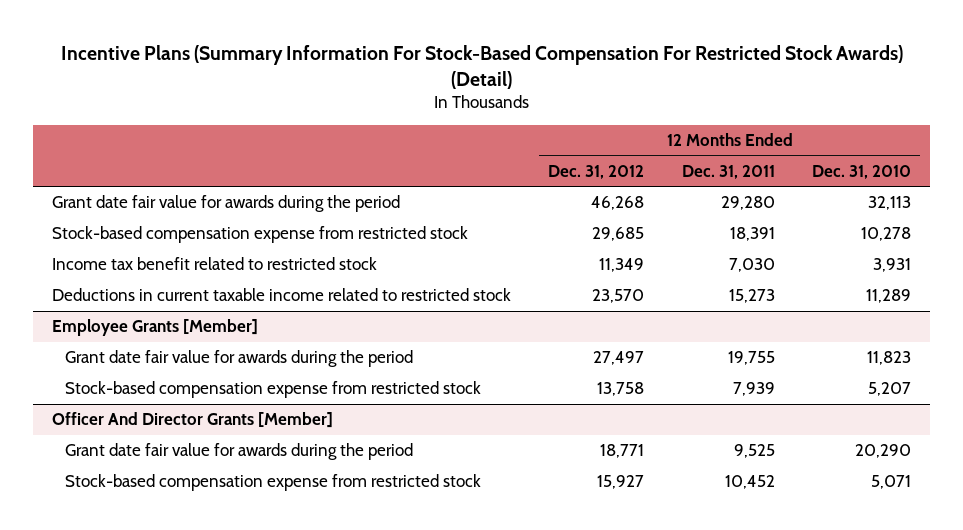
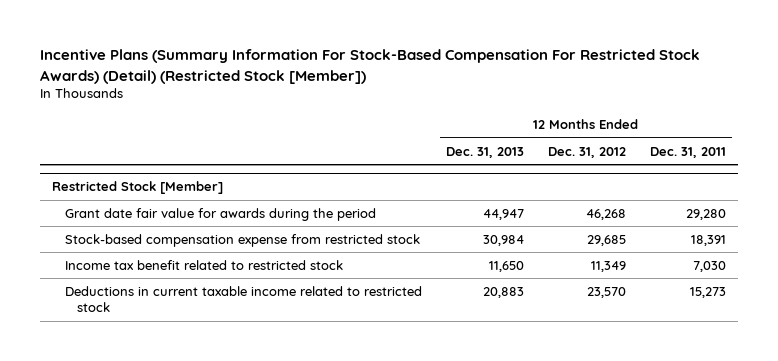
- Incentive Plans (Summary Information For Stock-Based Compensation For Restricted Stock Awards) (Detail)
+ Incentive Plans (Summary Information For Stock-Based Compensation For Restricted Stock Awards) (Detail) (Restricted Stock [Member])
- | 12 Months Ended Dec. 31, 2012 | 12 Months Ended Dec. 31, 2011 | 12 Months Ended Dec. 31, 2010
+ | 12 Months Ended Dec. 31, 2013 | 12 Months Ended Dec. 31, 2012 | 12 Months Ended Dec. 31, 2011
+ Restricted Stock [Member]
- Employee Grants [Member]
- Grant date fair value for awards during the period | 27,497 | 19,755 | 11,823
- Stock-based compensation expense from restricted stock | 13,758 | 7,939 | 5,207
- Officer And Director Grants [Member]
- Grant date fair value for awards during the period | 18,771 | 9,525 | 20,290
- Stock-based compensation expense from restricted stock | 15,927 | 10,452 | 5,071

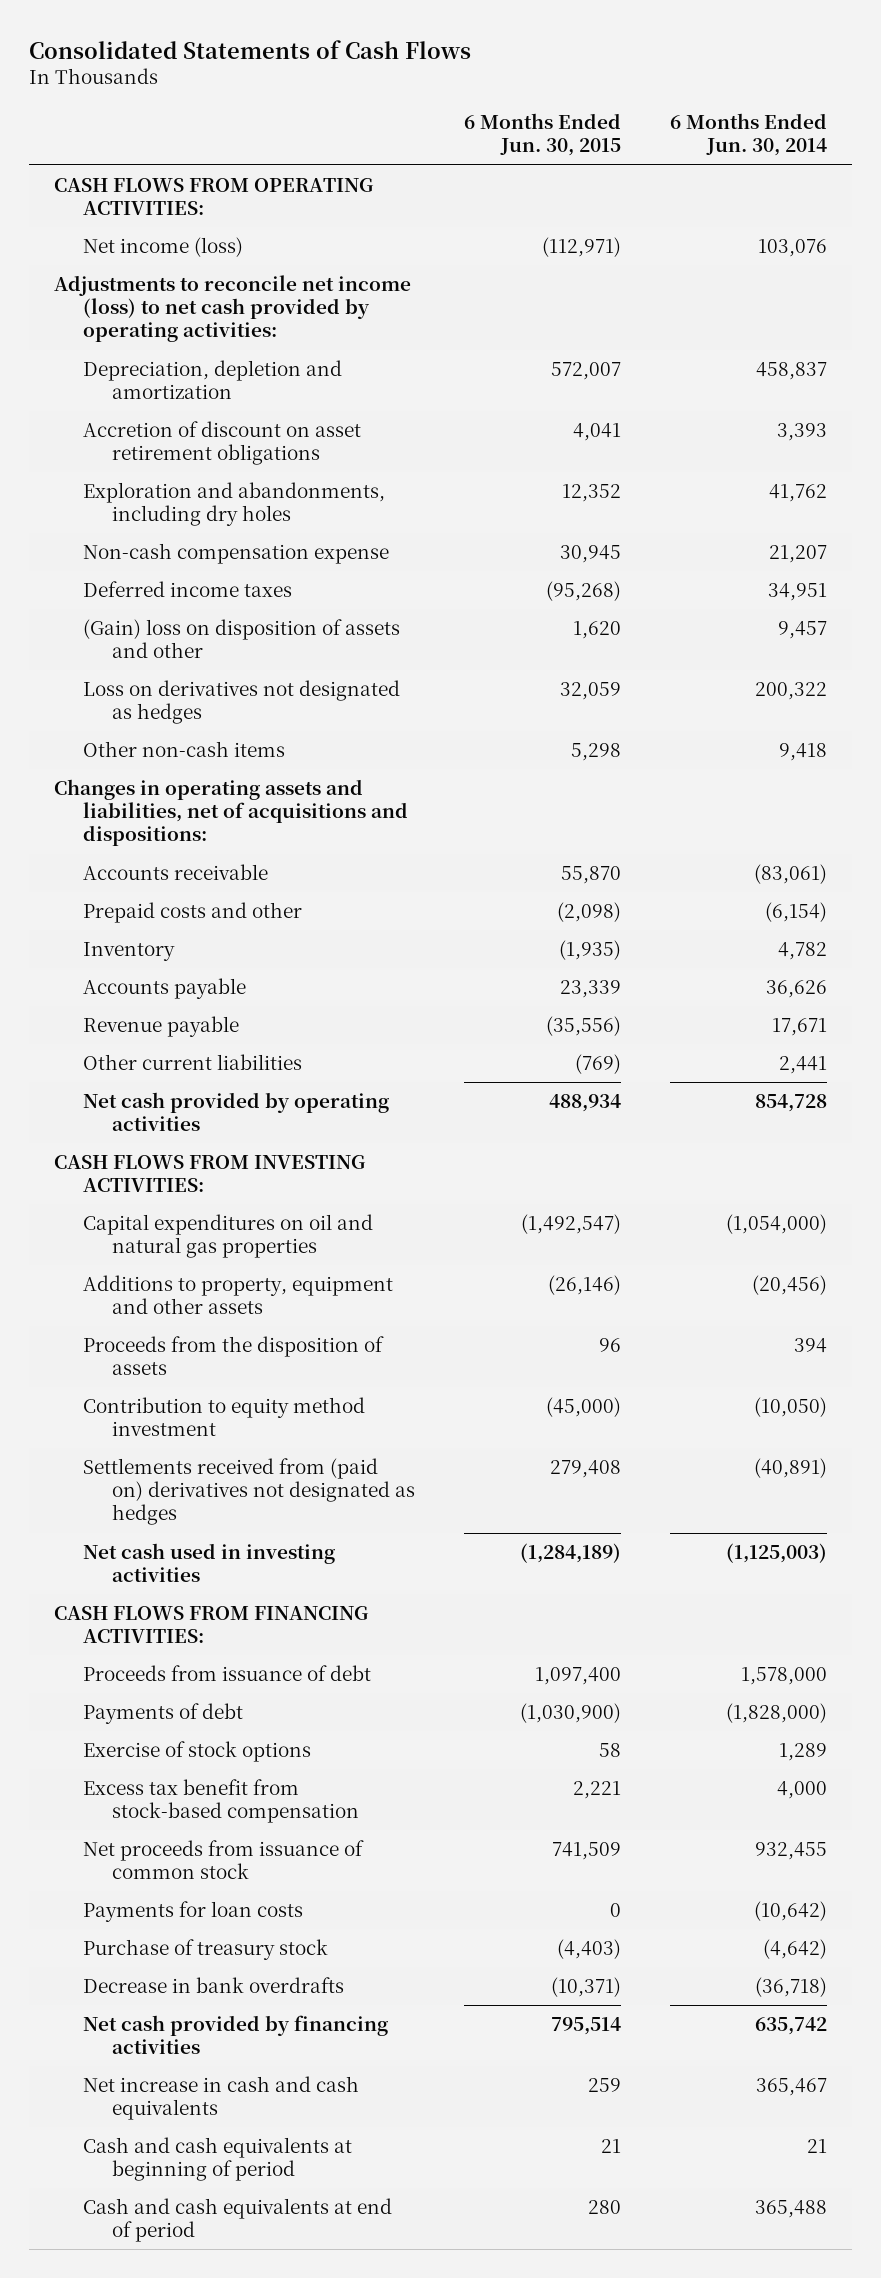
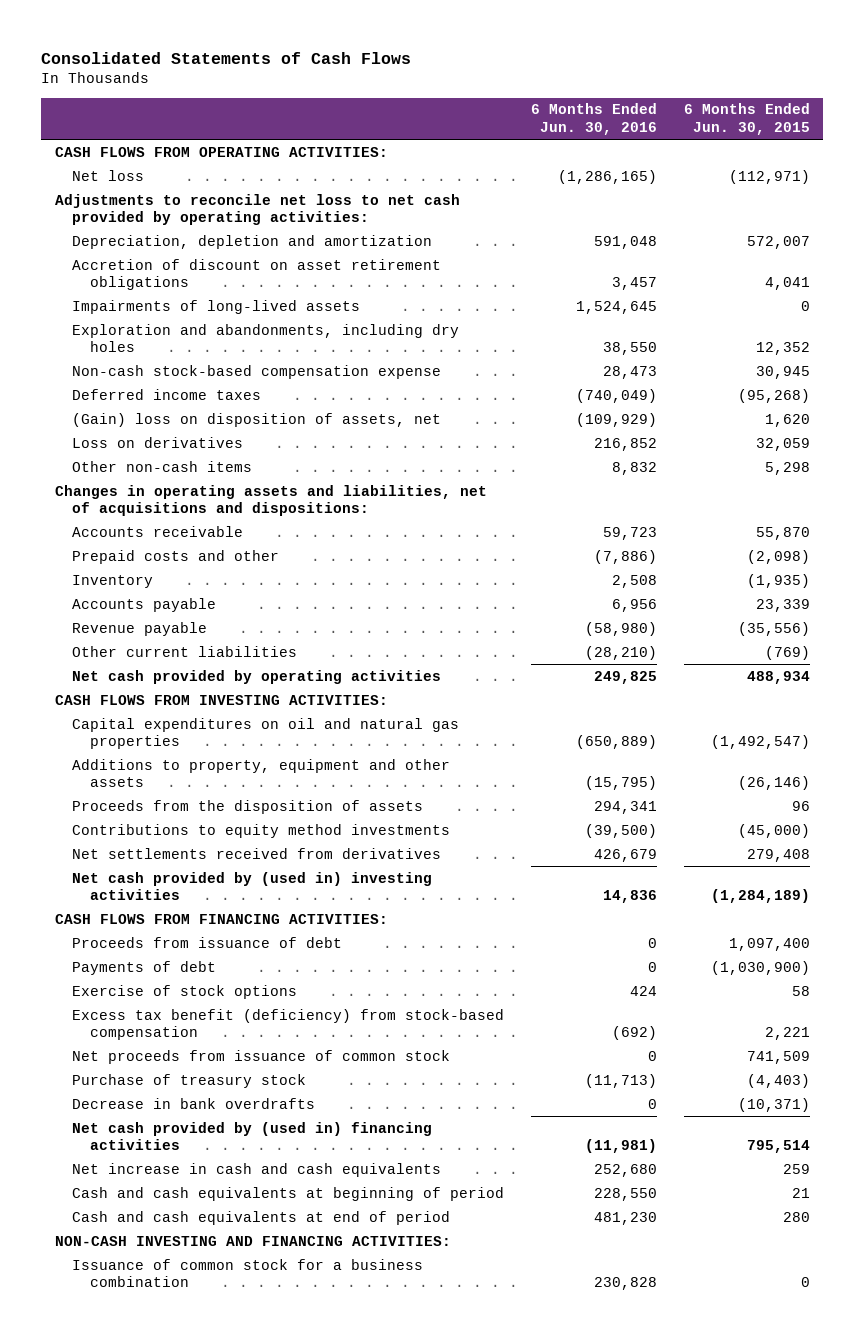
- | 6 Months Ended Jun. 30, 2015 | 6 Months Ended Jun. 30, 2014
+ | 6 Months Ended Jun. 30, 2016 | 6 Months Ended Jun. 30, 2015
- Net income (loss) | (112,971) | 103,076
- Adjustments to reconcile net income (loss) to net cash provided by operating activities:
+ Net loss | (1,286,165) | (112,971)
+ Adjustments to reconcile net loss to net cash provided by operating activities:
+ Impairments of long-lived assets | 1,524,645 | 0
- Non-cash compensation expense | 30,945 | 21,207
+ Non-cash stock-based compensation expense | 28,473 | 30,945
- (Gain) loss on disposition of assets and other | 1,620 | 9,457
- Loss on derivatives not designated as hedges | 32,059 | 200,322
+ (Gain) loss on disposition of assets, net | (109,929) | 1,620
+ Loss on derivatives | 216,852 | 32,059
- Contribution to equity method investment | (45,000) | (10,050)
- Settlements received from (paid on) derivatives not designated as hedges | 279,408 | (40,891)
- Net cash used in investing activities | (1,284,189) | (1,125,003)
+ Contributions to equity method investments | (39,500) | (45,000)
+ Net settlements received from derivatives | 426,679 | 279,408
+ Net cash provided by (used in) investing activities | 14,836 | (1,284,189)
- Excess tax benefit from stock-based compensation | 2,221 | 4,000
+ Excess tax benefit (deficiency) from stock-based compensation | (692) | 2,221
- Payments for loan costs | 0 | (10,642)
- Net cash provided by financing activities | 795,514 | 635,742
+ Net cash provided by (used in) financing activities | (11,981) | 795,514
+ NON-CASH INVESTING AND FINANCING ACTIVITIES:
+ Issuance of common stock for a business combination | 230,828 | 0

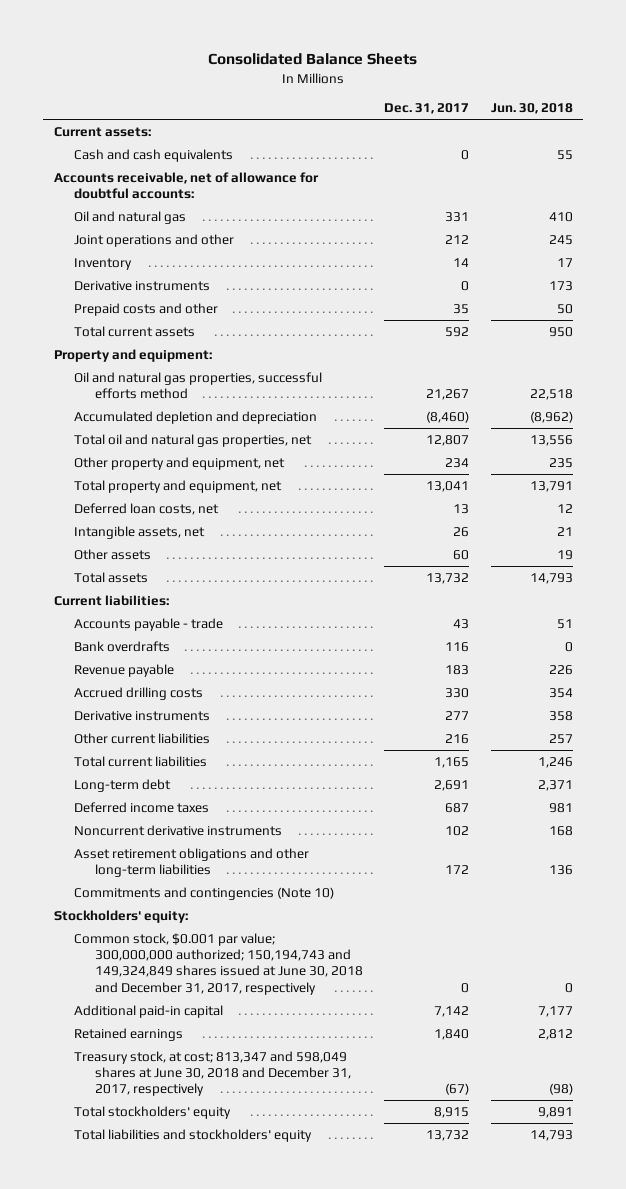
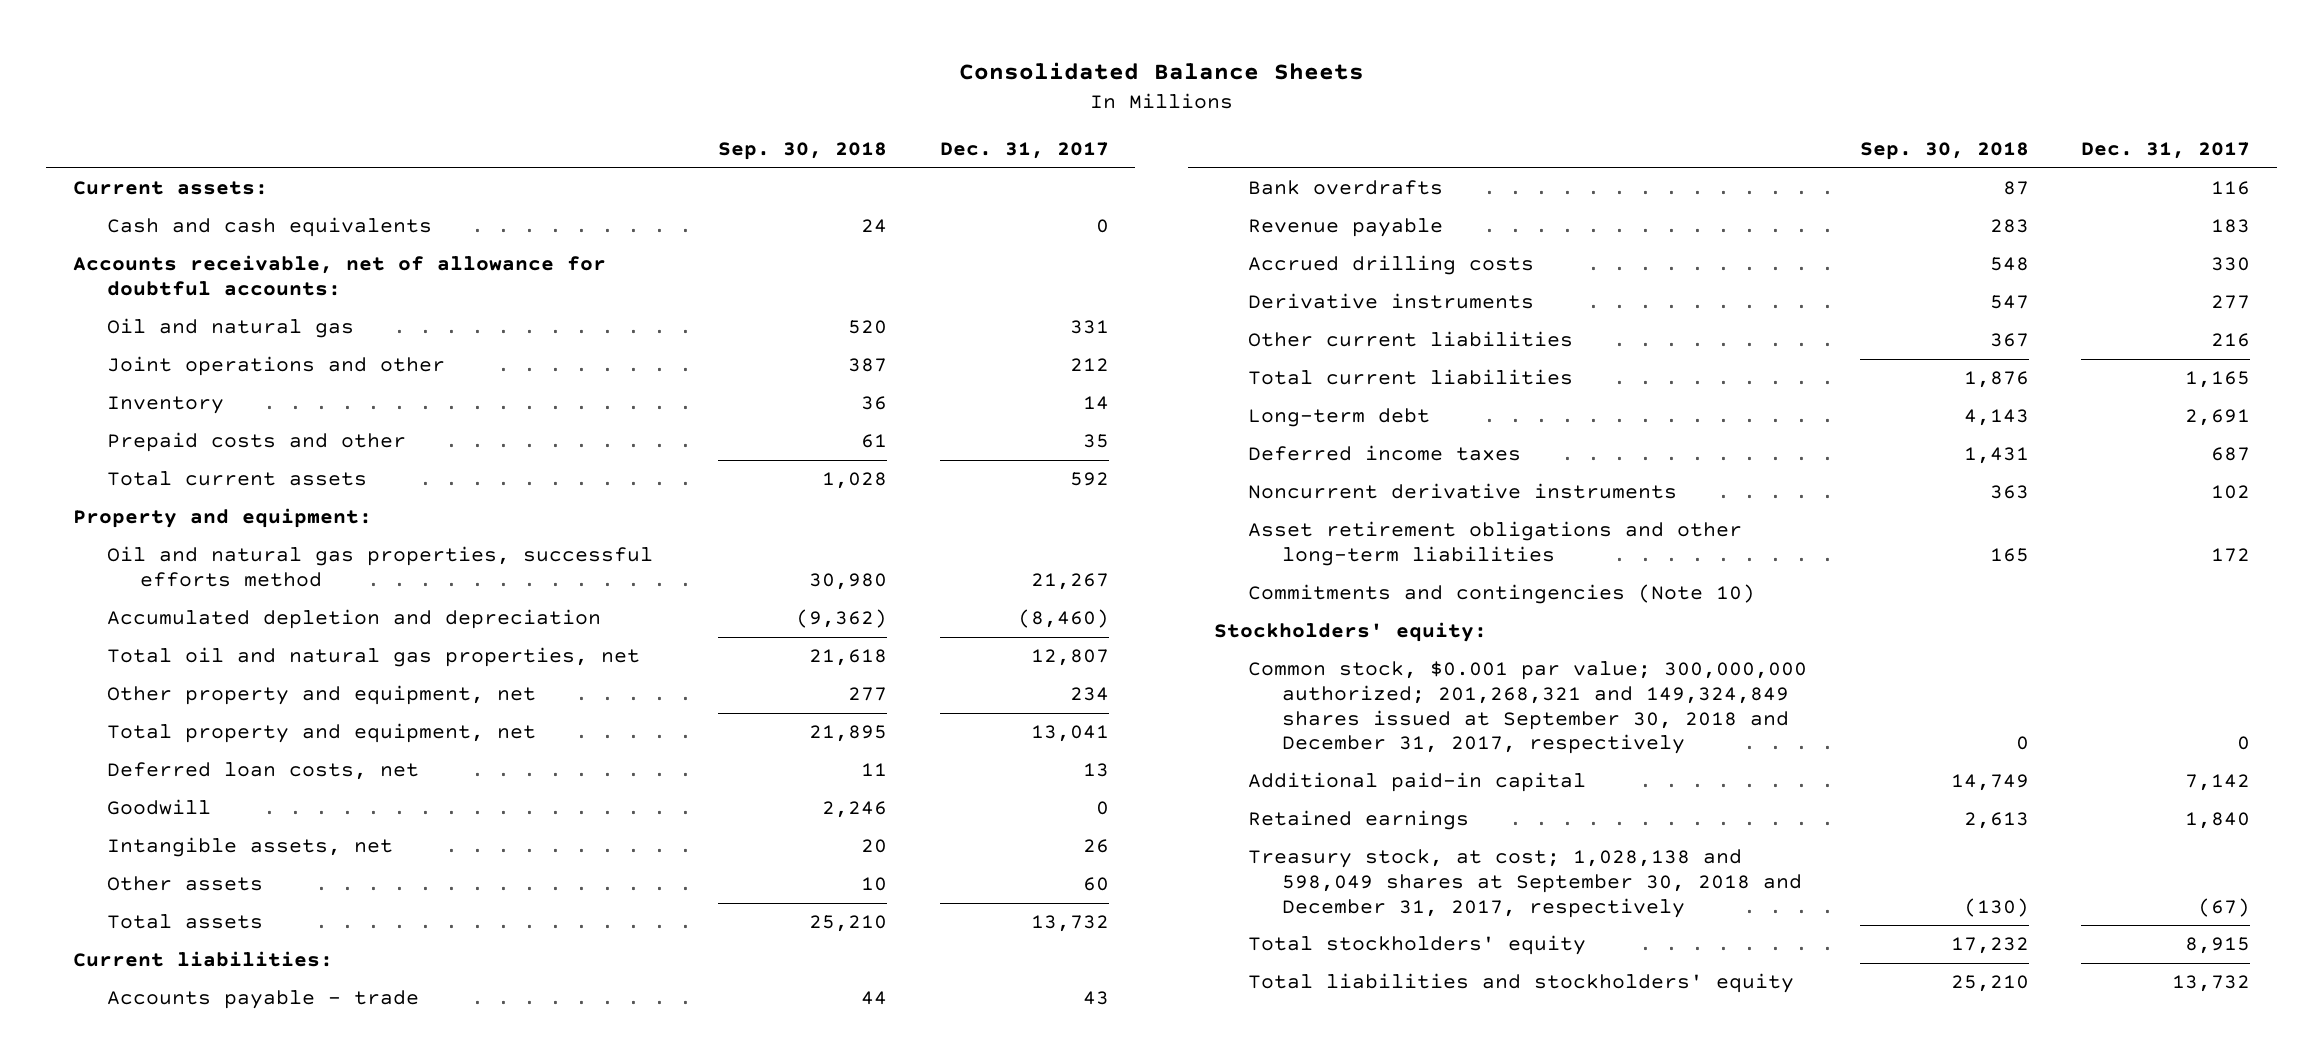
- | Dec. 31, 2017 | Jun. 30, 2018
+ | Sep. 30, 2018 | Dec. 31, 2017
- Derivative instruments | 0 | 173
+ Goodwill | 2,246 | 0
- Common stock, $0.001 par value; 300,000,000 authorized; 150,194,743 and 149,324,849 shares issued at June 30, 2018 and December 31, 2017, respectively | 0 | 0
+ Common stock, $0.001 par value; 300,000,000 authorized; 201,268,321 and 149,324,849 shares issued at September 30, 2018 and December 31, 2017, respectively | 0 | 0
- Treasury stock, at cost; 813,347 and 598,049 shares at June 30, 2018 and December 31, 2017, respectively | (67) | (98)
+ Treasury stock, at cost; 1,028,138 and 598,049 shares at September 30, 2018 and December 31, 2017, respectively | (130) | (67)

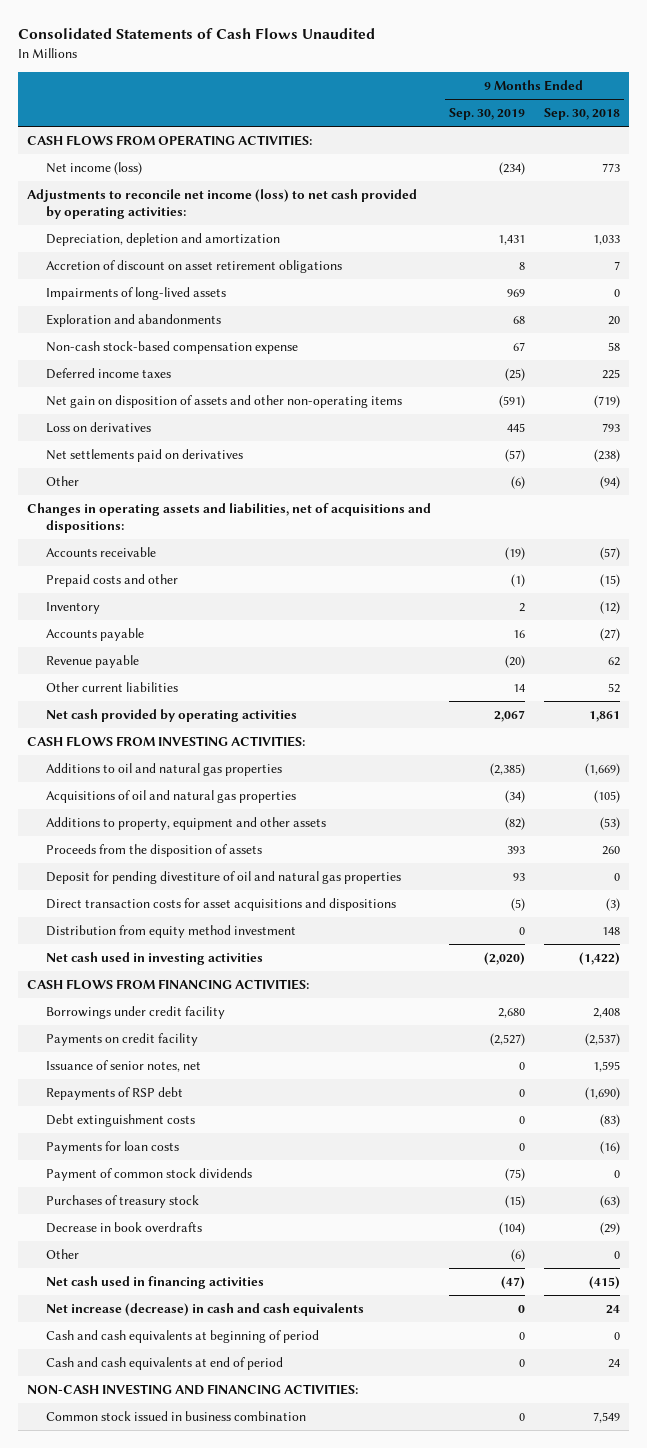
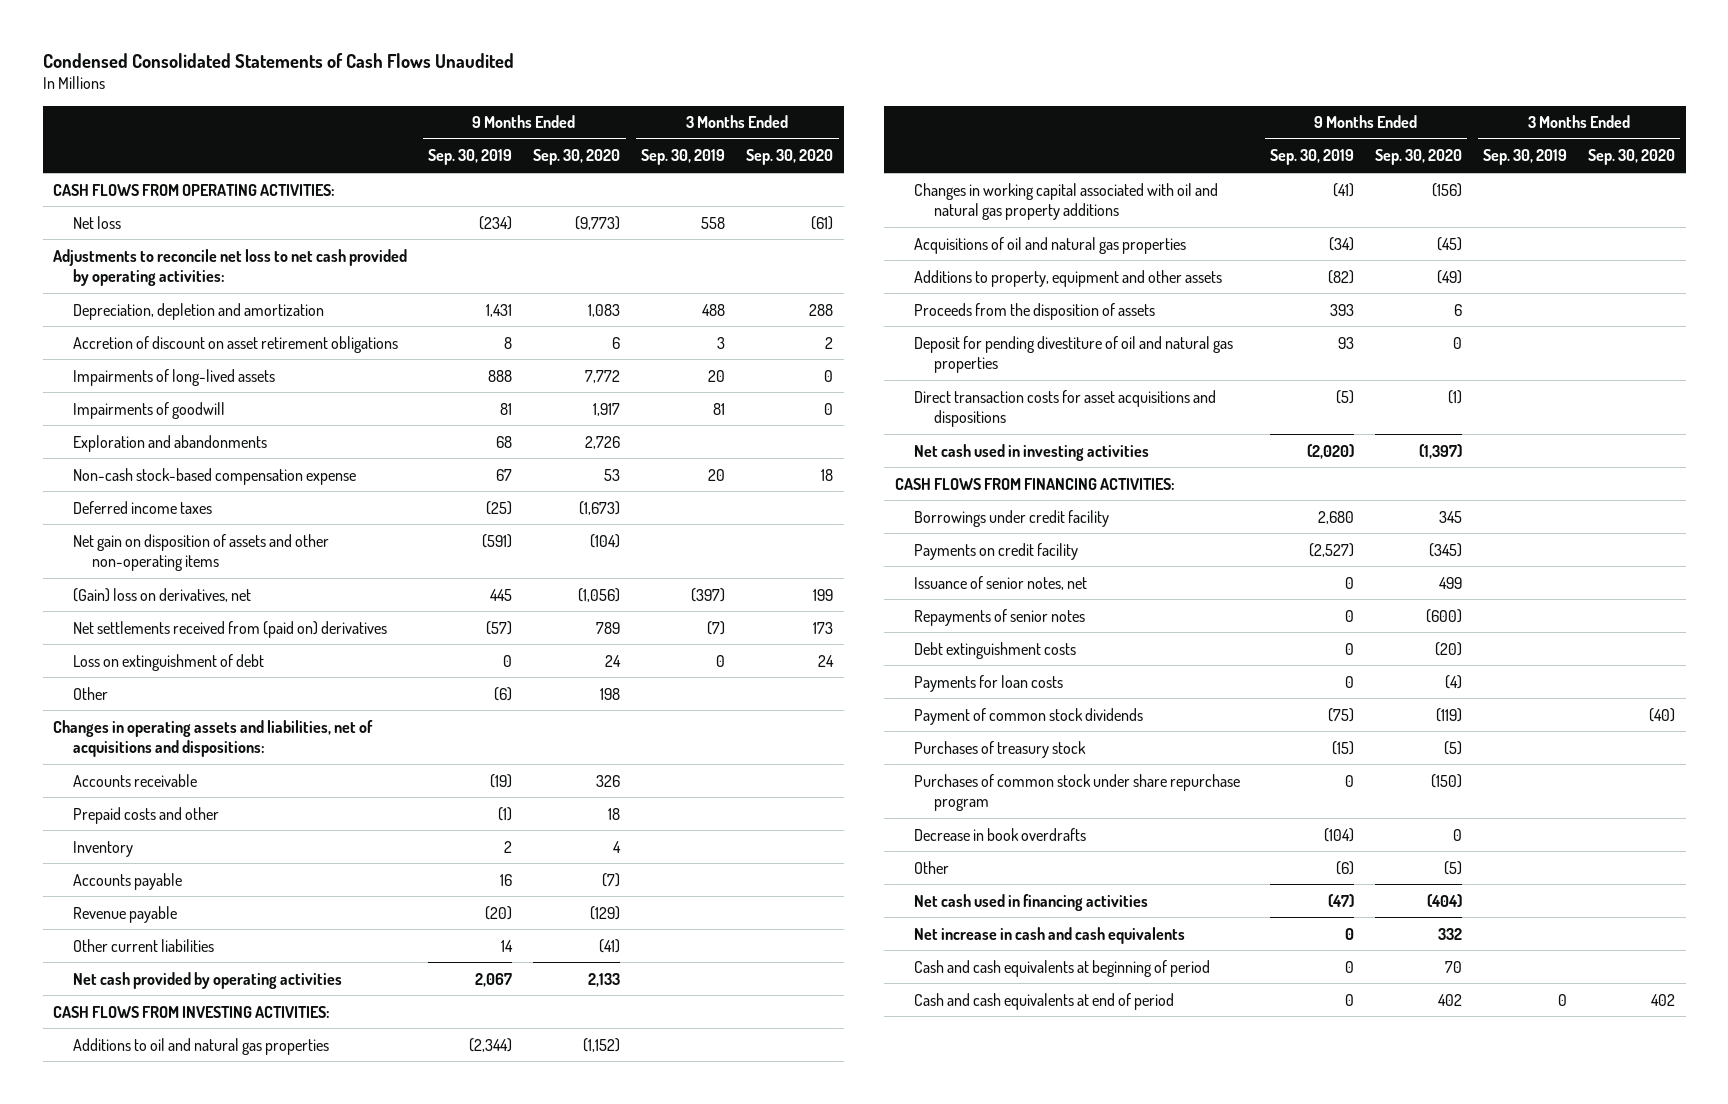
- Consolidated Statements of Cash Flows Unaudited
+ Condensed Consolidated Statements of Cash Flows Unaudited
- | 9 Months Ended Sep. 30, 2019 | 9 Months Ended Sep. 30, 2018
+ | 9 Months Ended Sep. 30, 2019 | 9 Months Ended Sep. 30, 2020 | 3 Months Ended Sep. 30, 2019 | 3 Months Ended Sep. 30, 2020
- Net income (loss) | (234) | 773
- Adjustments to reconcile net income (loss) to net cash provided by operating activities:
+ Net loss | (234) | (9,773) | 558 | (61)
+ Adjustments to reconcile net loss to net cash provided by operating activities:
- Impairments of long-lived assets | 969 | 0
+ Impairments of long-lived assets | 888 | 7,772 | 20 | 0
+ Impairments of goodwill | 81 | 1,917 | 81 | 0
- Loss on derivatives | 445 | 793
- Net settlements paid on derivatives | (57) | (238)
+ (Gain) loss on derivatives, net | 445 | (1,056) | (397) | 199
+ Net settlements received from (paid on) derivatives | (57) | 789 | (7) | 173
+ Loss on extinguishment of debt | 0 | 24 | 0 | 24
- Additions to oil and natural gas properties | (2,385) | (1,669)
+ Additions to oil and natural gas properties | (2,344) | (1,152) | |
+ Changes in working capital associated with oil and natural gas property additions | (41) | (156) | |
- Distribution from equity method investment | 0 | 148
- Repayments of RSP debt | 0 | (1,690)
+ Repayments of senior notes | 0 | (600) | |
+ Purchases of common stock under share repurchase program | 0 | (150) | |
- Net increase (decrease) in cash and cash equivalents | 0 | 24
+ Net increase in cash and cash equivalents | 0 | 332 | |
- NON-CASH INVESTING AND FINANCING ACTIVITIES:
- Common stock issued in business combination | 0 | 7,549

